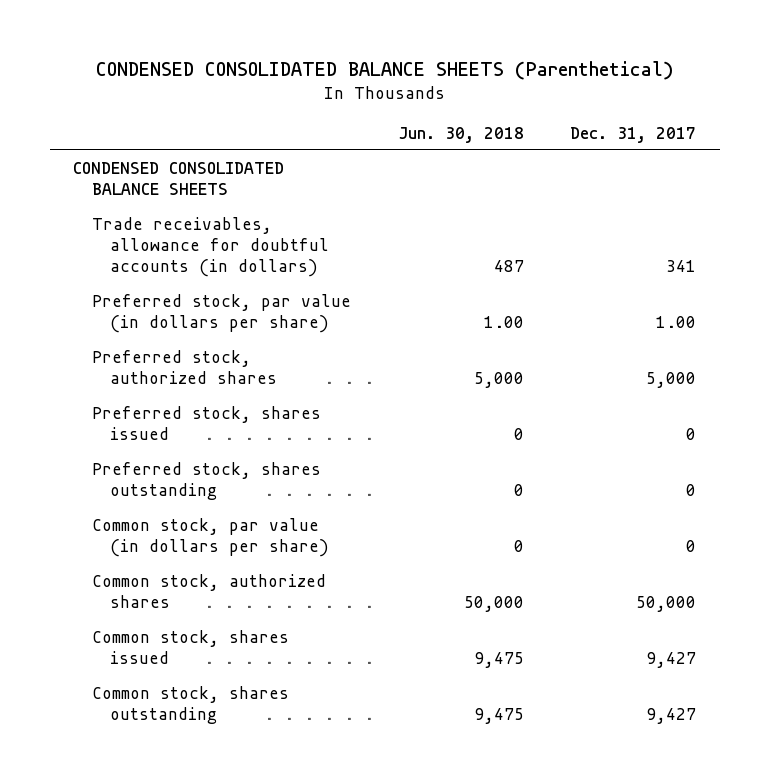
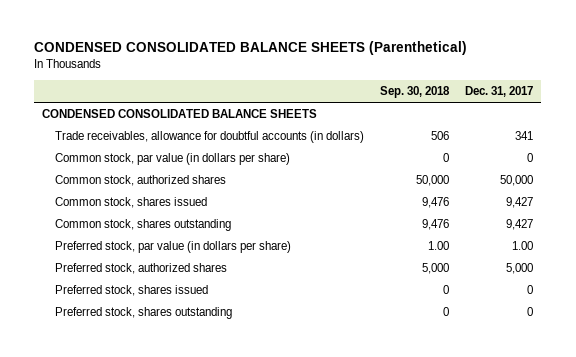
- | Jun. 30, 2018 | Dec. 31, 2017
+ | Sep. 30, 2018 | Dec. 31, 2017
moved down: Preferred stock, par value (in dollars per share) | 1.00 | 1.00
moved down: Preferred stock, authorized shares | 5,000 | 5,000
moved down: Preferred stock, shares issued | 0 | 0
moved down: Preferred stock, shares outstanding | 0 | 0

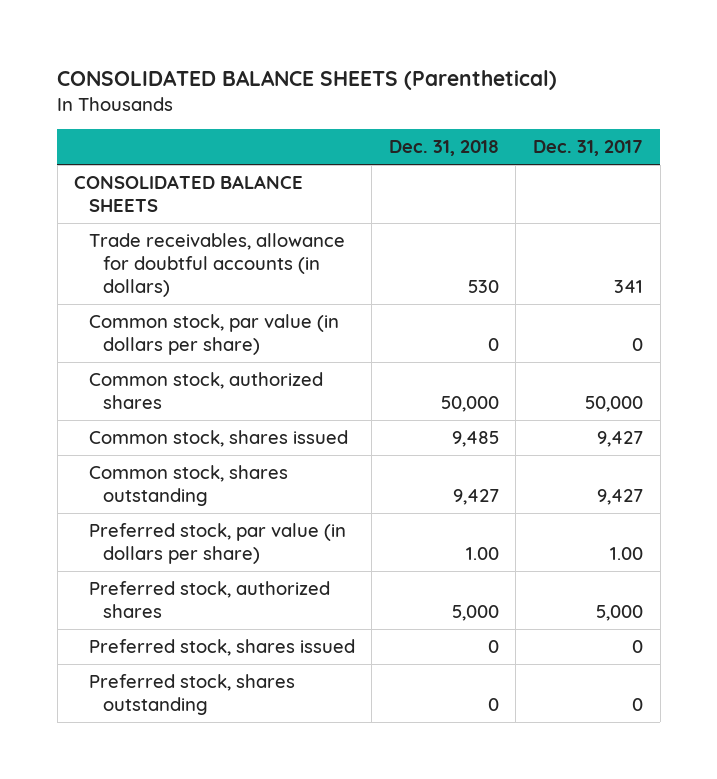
- CONDENSED CONSOLIDATED BALANCE SHEETS (Parenthetical)
+ CONSOLIDATED BALANCE SHEETS (Parenthetical)
- | Sep. 30, 2018 | Dec. 31, 2017
+ | Dec. 31, 2018 | Dec. 31, 2017
- CONDENSED CONSOLIDATED BALANCE SHEETS
+ CONSOLIDATED BALANCE SHEETS

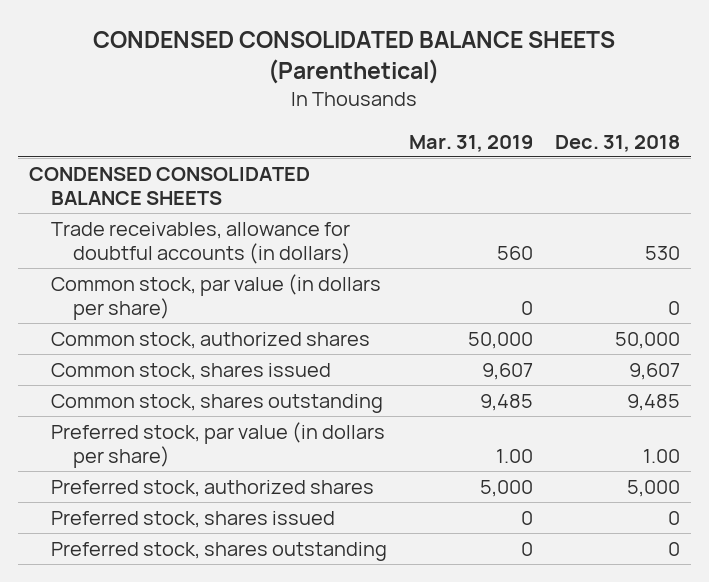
- CONSOLIDATED BALANCE SHEETS (Parenthetical)
+ CONDENSED CONSOLIDATED BALANCE SHEETS (Parenthetical)
- | Dec. 31, 2018 | Dec. 31, 2017
+ | Mar. 31, 2019 | Dec. 31, 2018
- CONSOLIDATED BALANCE SHEETS
+ CONDENSED CONSOLIDATED BALANCE SHEETS
- Common stock, shares issued | 9,485 | 9,427
- Common stock, shares outstanding | 9,427 | 9,427
+ Common stock, shares issued | 9,607 | 9,607
+ Common stock, shares outstanding | 9,485 | 9,485

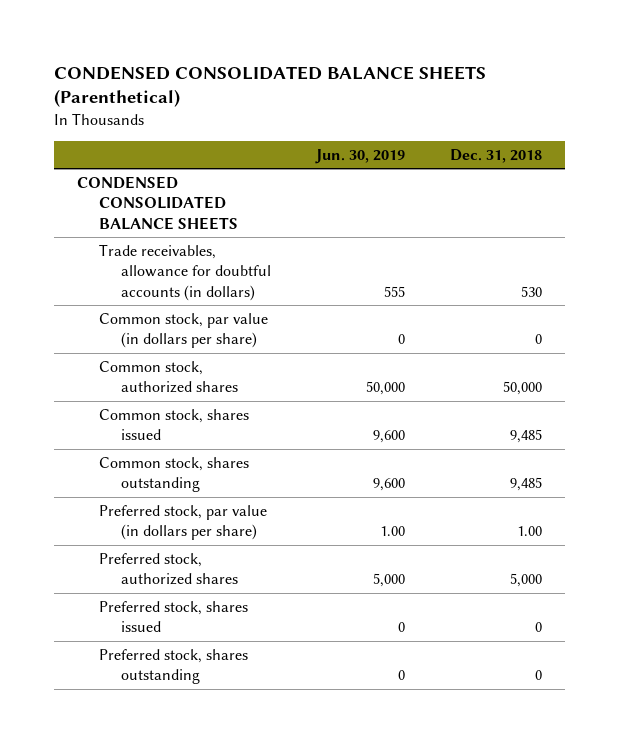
- | Mar. 31, 2019 | Dec. 31, 2018
+ | Jun. 30, 2019 | Dec. 31, 2018
- Common stock, shares issued | 9,607 | 9,607
+ Common stock, shares issued | 9,600 | 9,485

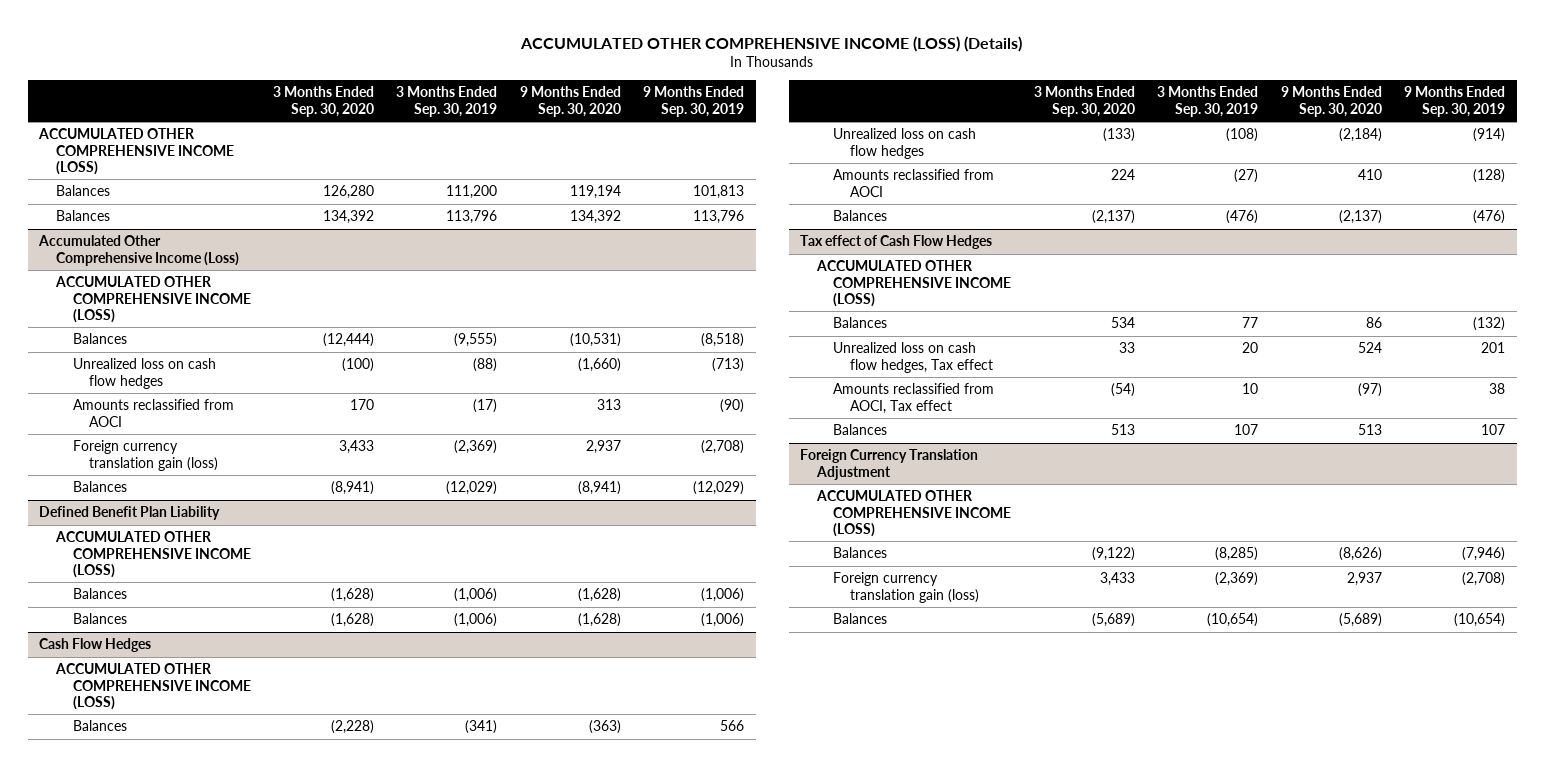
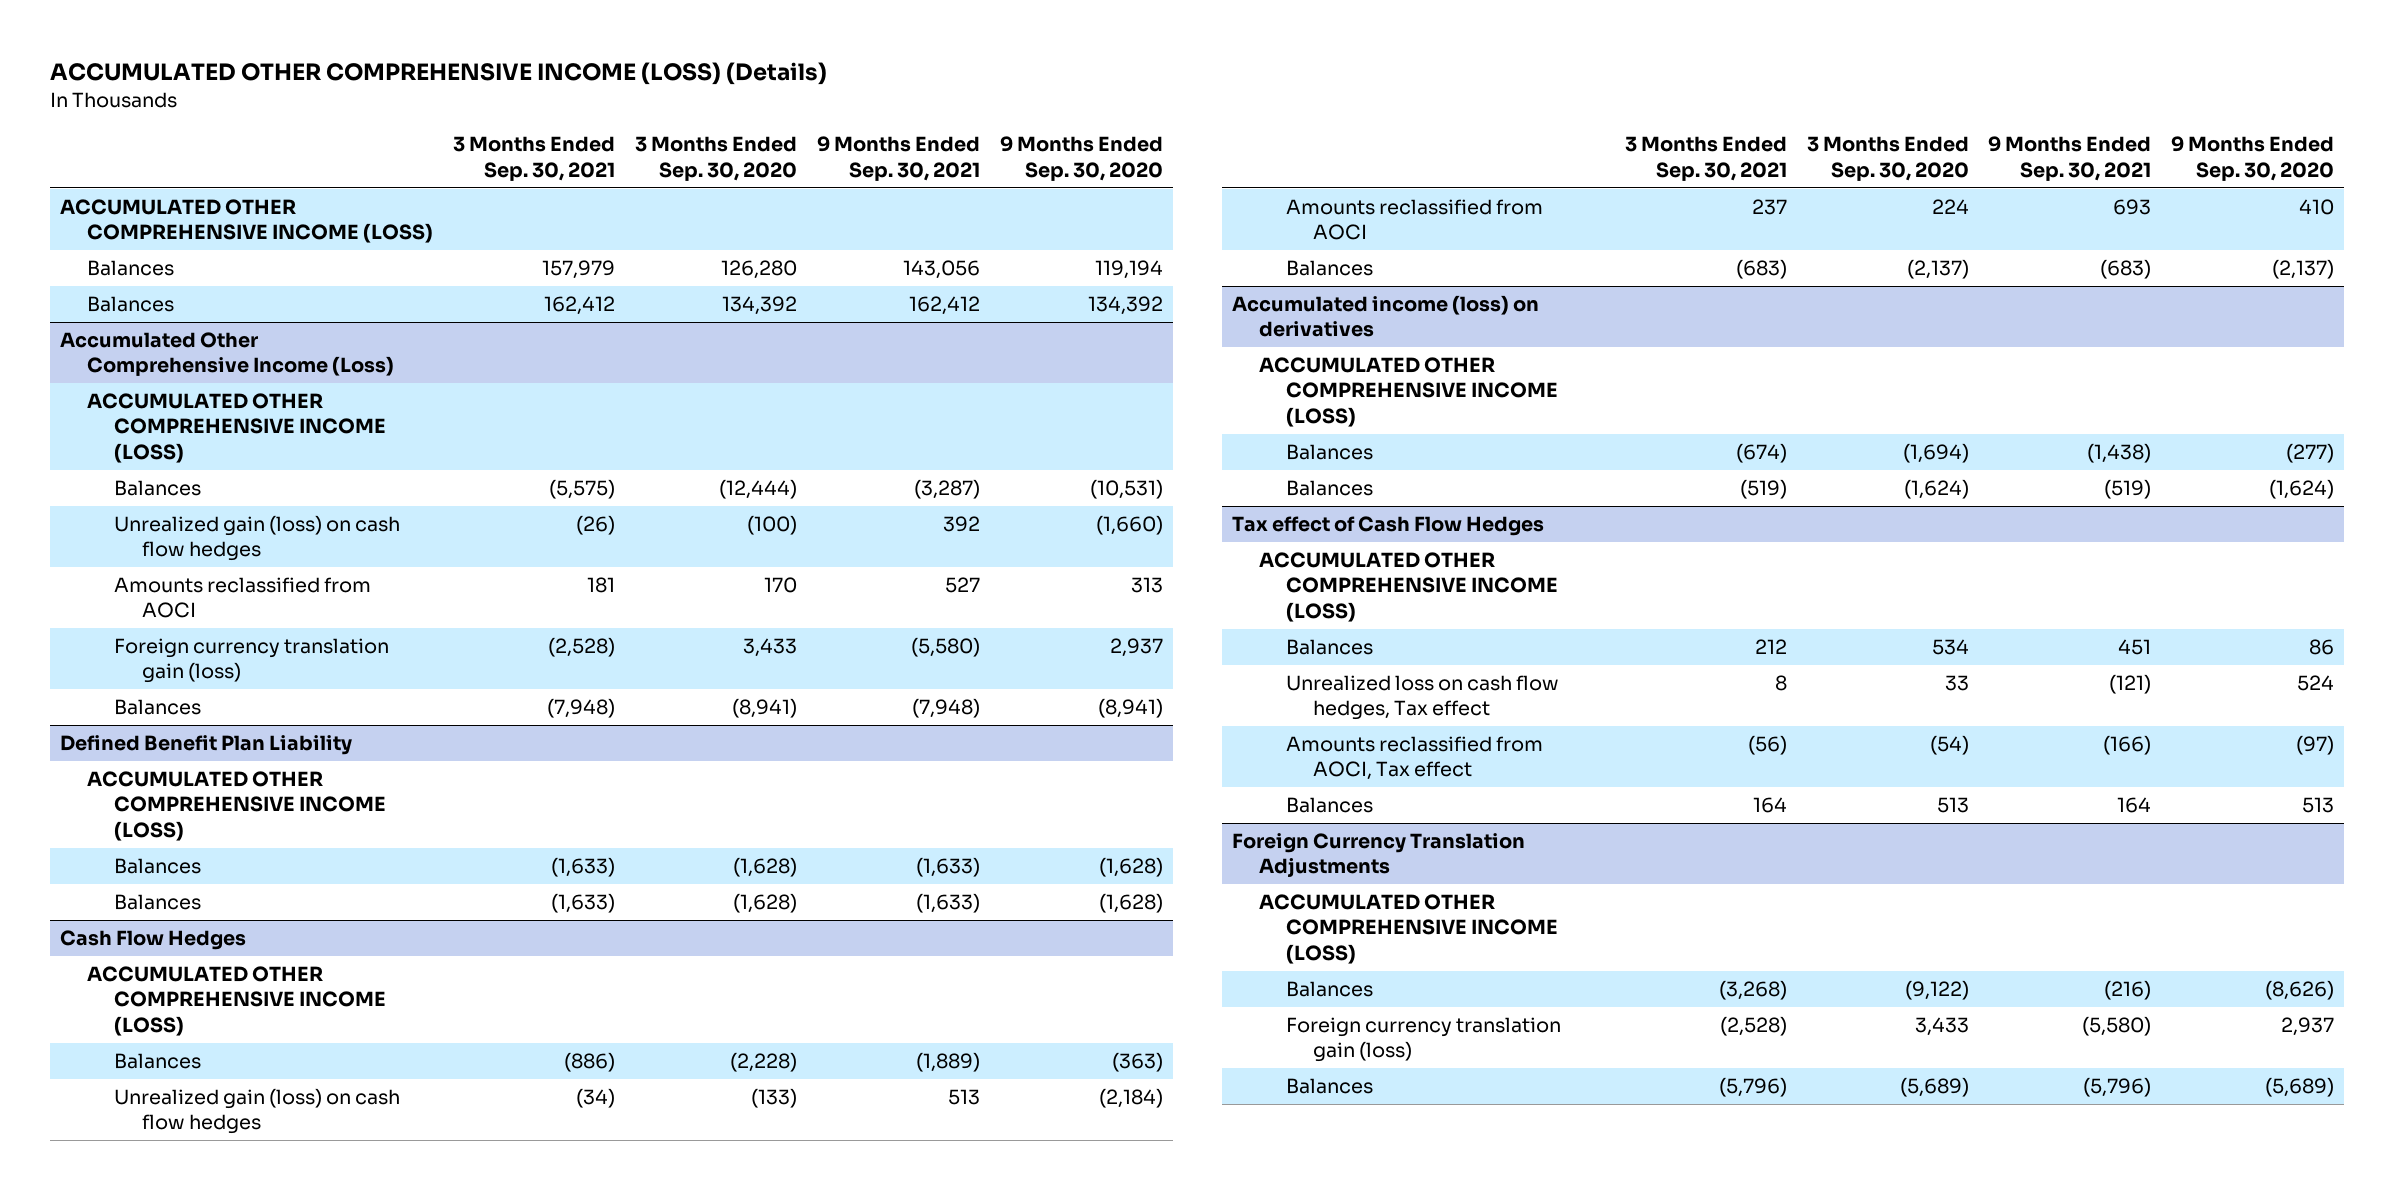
- | 3 Months Ended Sep. 30, 2020 | 3 Months Ended Sep. 30, 2019 | 9 Months Ended Sep. 30, 2020 | 9 Months Ended Sep. 30, 2019
+ | 3 Months Ended Sep. 30, 2021 | 3 Months Ended Sep. 30, 2020 | 9 Months Ended Sep. 30, 2021 | 9 Months Ended Sep. 30, 2020
@ Accumulated Other Comprehensive Income (Loss)
- Unrealized loss on cash flow hedges | (100) | (88) | (1,660) | (713)
+ Unrealized gain (loss) on cash flow hedges | (26) | (100) | 392 | (1,660)
@ Cash Flow Hedges
- Unrealized loss on cash flow hedges | (133) | (108) | (2,184) | (914)
+ Unrealized gain (loss) on cash flow hedges | (34) | (133) | 513 | (2,184)
+ Accumulated income (loss) on derivatives
+ ACCUMULATED OTHER COMPREHENSIVE INCOME (LOSS)
+ Balances | (674) | (1,694) | (1,438) | (277)
+ Balances | (519) | (1,624) | (519) | (1,624)
- Foreign Currency Translation Adjustment
+ Foreign Currency Translation Adjustments

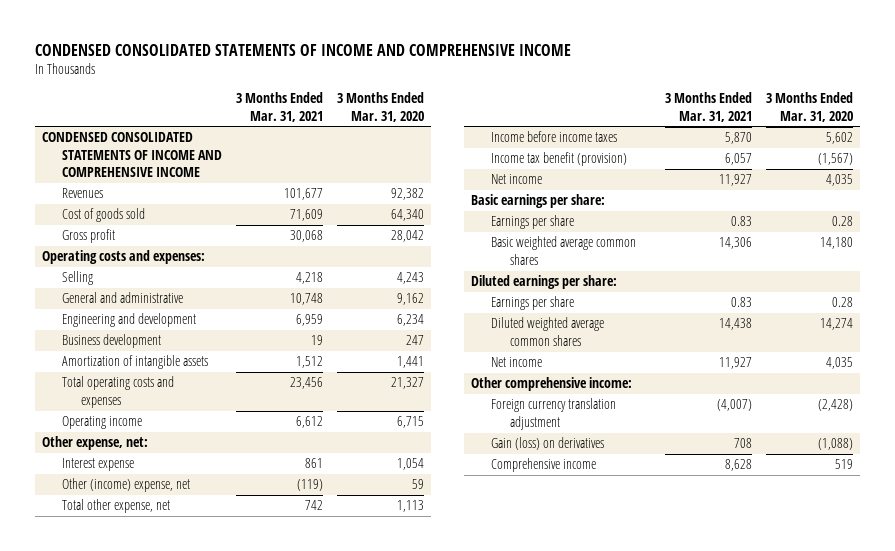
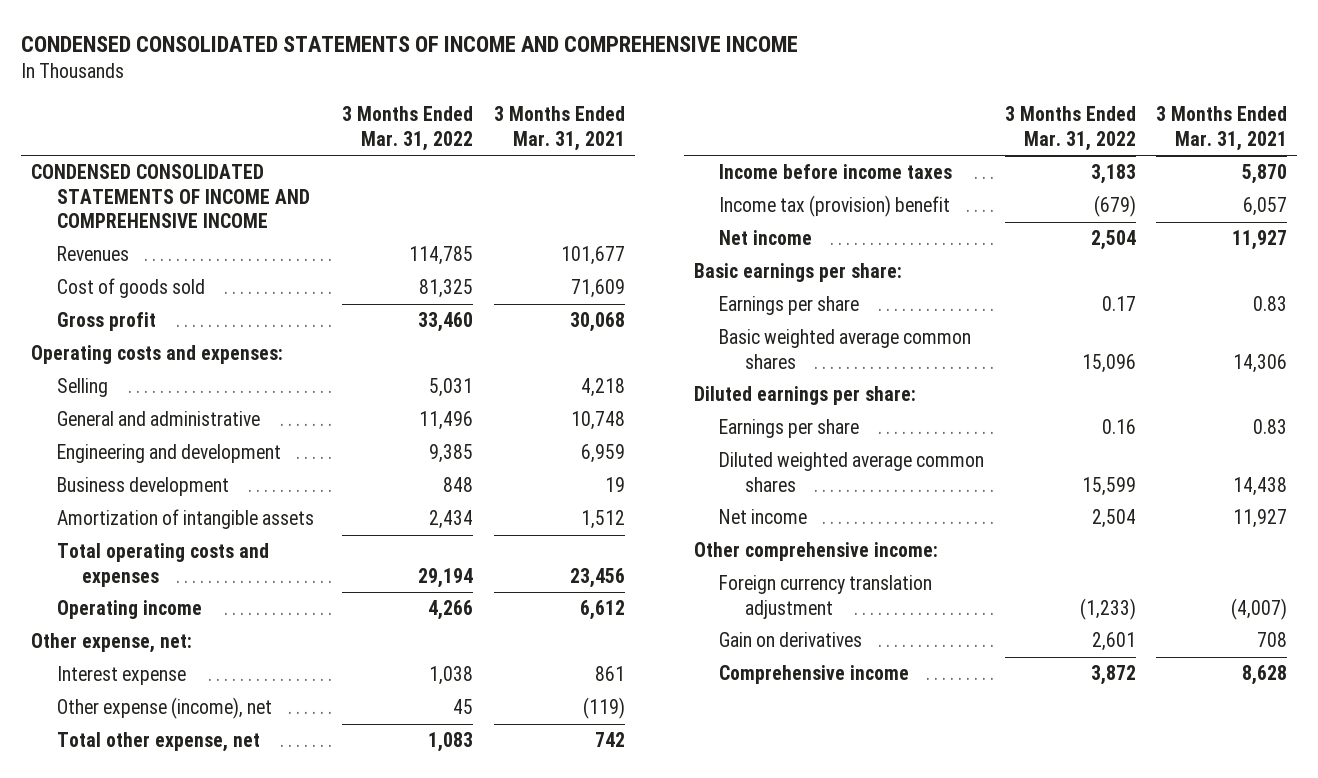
- | 3 Months Ended Mar. 31, 2021 | 3 Months Ended Mar. 31, 2020
+ | 3 Months Ended Mar. 31, 2022 | 3 Months Ended Mar. 31, 2021
- Other (income) expense, net | (119) | 59
+ Other expense (income), net | 45 | (119)
- Income tax benefit (provision) | 6,057 | (1,567)
+ Income tax (provision) benefit | (679) | 6,057
- Gain (loss) on derivatives | 708 | (1,088)
+ Gain on derivatives | 2,601 | 708

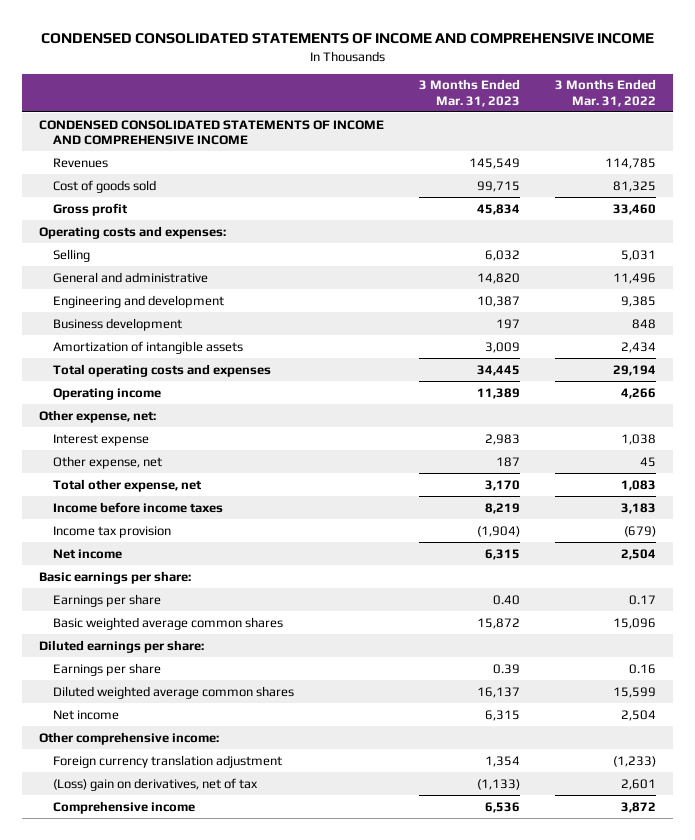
- | 3 Months Ended Mar. 31, 2022 | 3 Months Ended Mar. 31, 2021
+ | 3 Months Ended Mar. 31, 2023 | 3 Months Ended Mar. 31, 2022
- Other expense (income), net | 45 | (119)
+ Other expense, net | 187 | 45
- Income tax (provision) benefit | (679) | 6,057
+ Income tax provision | (1,904) | (679)
- Gain on derivatives | 2,601 | 708
+ (Loss) gain on derivatives, net of tax | (1,133) | 2,601

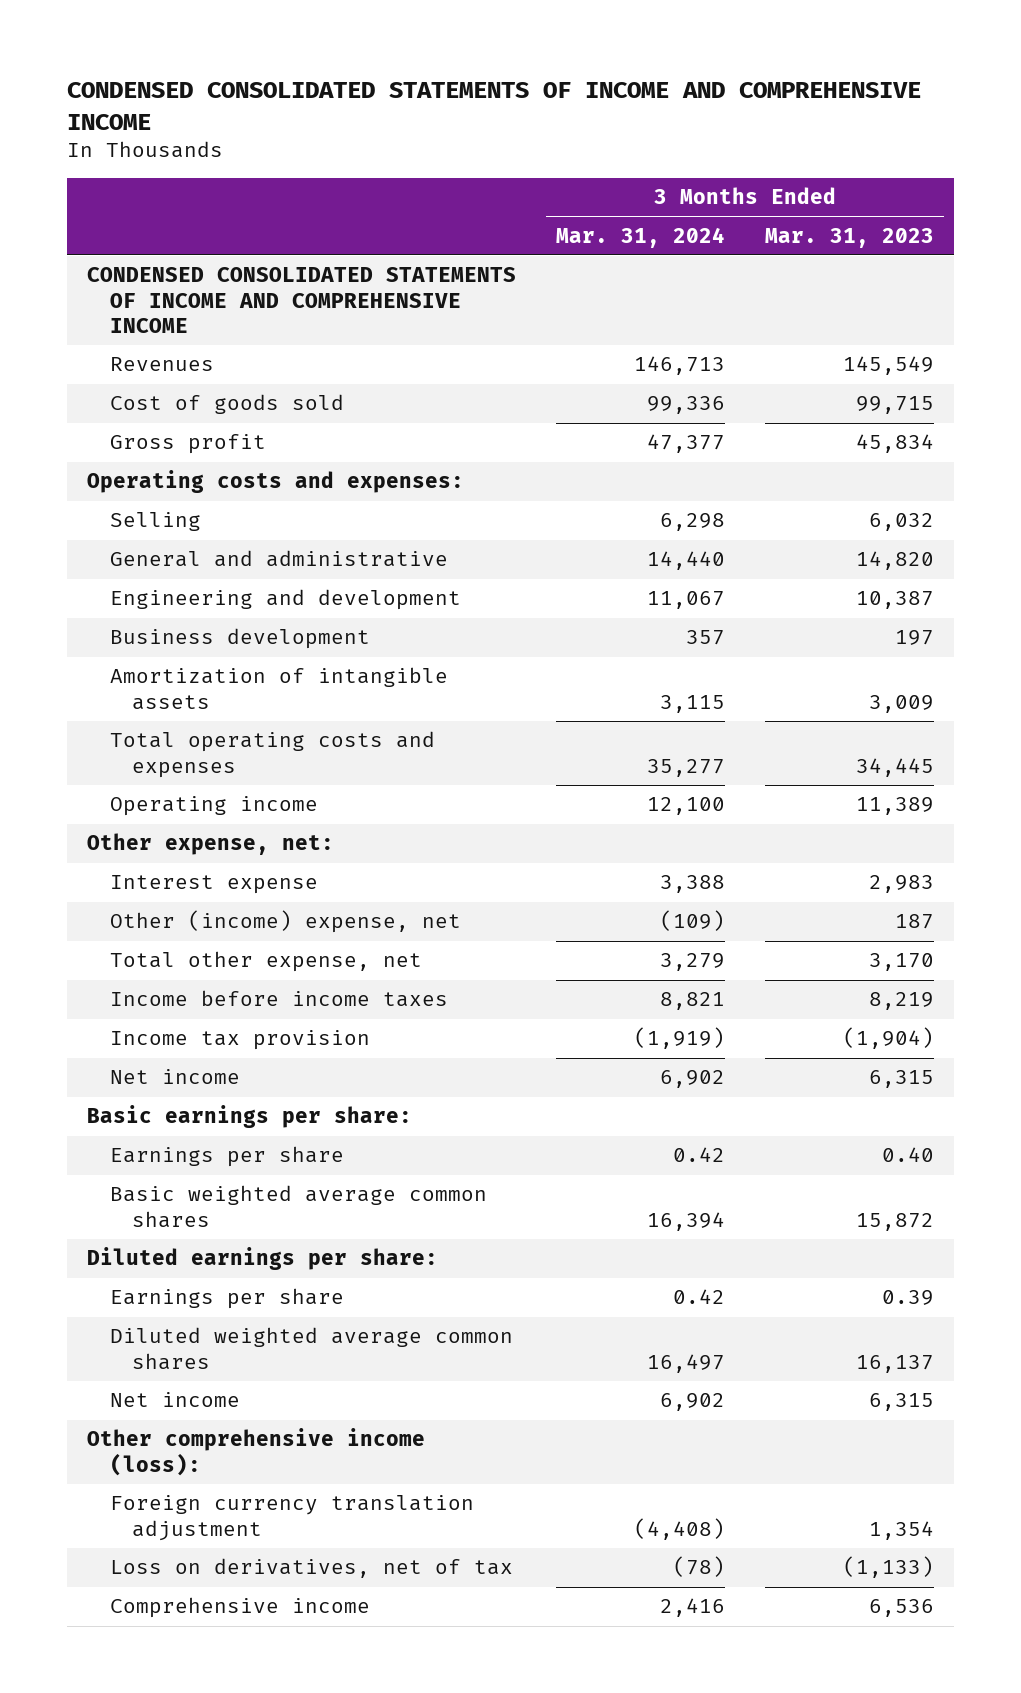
- | 3 Months Ended Mar. 31, 2023 | 3 Months Ended Mar. 31, 2022
+ | 3 Months Ended Mar. 31, 2024 | 3 Months Ended Mar. 31, 2023
- Other expense, net | 187 | 45
+ Other (income) expense, net | (109) | 187
- Other comprehensive income:
+ Other comprehensive income (loss):
- (Loss) gain on derivatives, net of tax | (1,133) | 2,601
+ Loss on derivatives, net of tax | (78) | (1,133)

